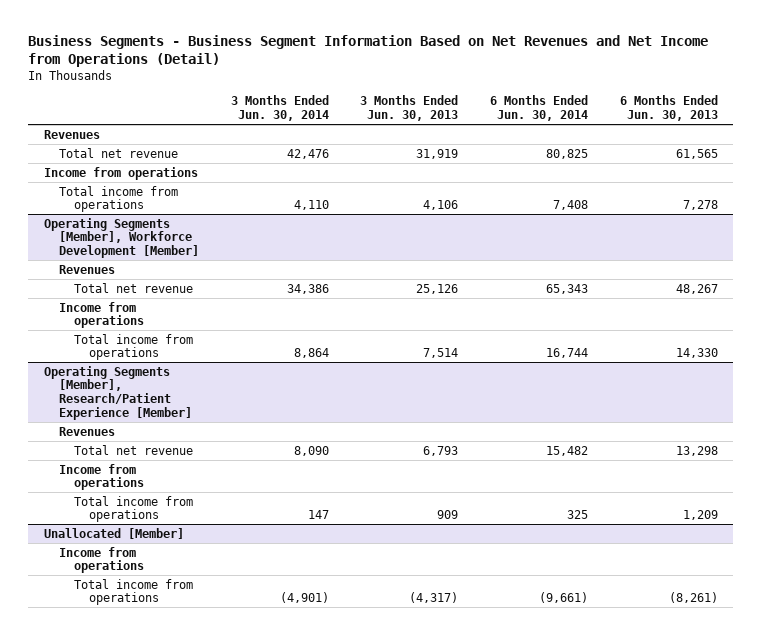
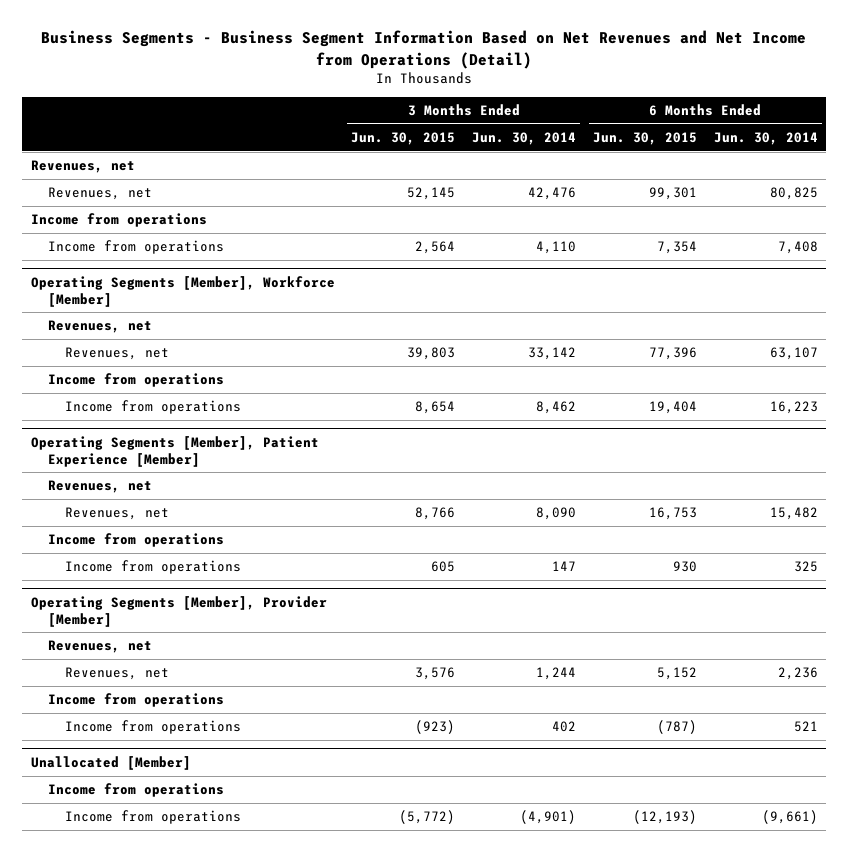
- | 3 Months Ended Jun. 30, 2014 | 3 Months Ended Jun. 30, 2013 | 6 Months Ended Jun. 30, 2014 | 6 Months Ended Jun. 30, 2013
+ | 3 Months Ended Jun. 30, 2015 | 3 Months Ended Jun. 30, 2014 | 6 Months Ended Jun. 30, 2015 | 6 Months Ended Jun. 30, 2014
- Revenues
- Total net revenue | 42,476 | 31,919 | 80,825 | 61,565
+ Revenues, net
+ Revenues, net | 52,145 | 42,476 | 99,301 | 80,825
- Total income from operations | 4,110 | 4,106 | 7,408 | 7,278
- Operating Segments [Member], Workforce Development [Member]
- Revenues
- Total net revenue | 34,386 | 25,126 | 65,343 | 48,267
+ Income from operations | 2,564 | 4,110 | 7,354 | 7,408
+ Operating Segments [Member], Workforce [Member]
+ Revenues, net
+ Revenues, net | 39,803 | 33,142 | 77,396 | 63,107
- Total income from operations | 8,864 | 7,514 | 16,744 | 14,330
- Operating Segments [Member], Research/Patient Experience [Member]
- Revenues
- Total net revenue | 8,090 | 6,793 | 15,482 | 13,298
+ Income from operations | 8,654 | 8,462 | 19,404 | 16,223
+ Operating Segments [Member], Patient Experience [Member]
+ Revenues, net
+ Revenues, net | 8,766 | 8,090 | 16,753 | 15,482
- Total income from operations | 147 | 909 | 325 | 1,209
+ Income from operations | 605 | 147 | 930 | 325
+ Operating Segments [Member], Provider [Member]
+ Revenues, net
+ Revenues, net | 3,576 | 1,244 | 5,152 | 2,236
+ Income from operations
+ Income from operations | (923) | 402 | (787) | 521
@ Unallocated [Member]
- Total income from operations | (4,901) | (4,317) | (9,661) | (8,261)
+ Income from operations | (5,772) | (4,901) | (12,193) | (9,661)

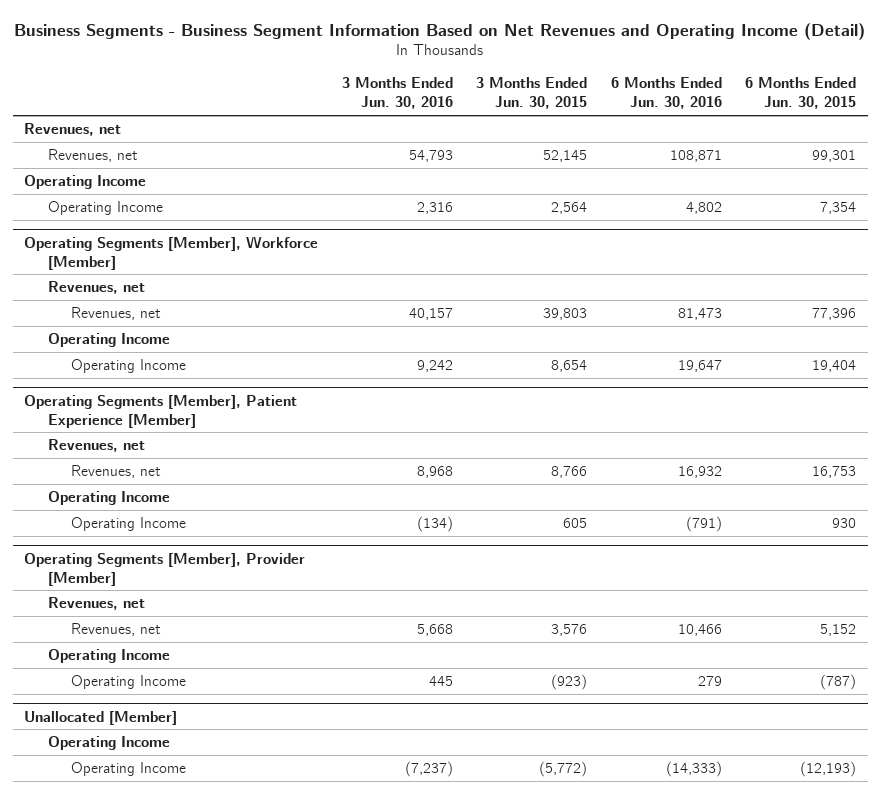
- Business Segments - Business Segment Information Based on Net Revenues and Net Income from Operations (Detail)
+ Business Segments - Business Segment Information Based on Net Revenues and Operating Income (Detail)
- | 3 Months Ended Jun. 30, 2015 | 3 Months Ended Jun. 30, 2014 | 6 Months Ended Jun. 30, 2015 | 6 Months Ended Jun. 30, 2014
+ | 3 Months Ended Jun. 30, 2016 | 3 Months Ended Jun. 30, 2015 | 6 Months Ended Jun. 30, 2016 | 6 Months Ended Jun. 30, 2015
- Income from operations
- Income from operations | 2,564 | 4,110 | 7,354 | 7,408
+ Operating Income
+ Operating Income | 2,316 | 2,564 | 4,802 | 7,354
@ Operating Segments [Member], Workforce [Member]
- Income from operations
- Income from operations | 8,654 | 8,462 | 19,404 | 16,223
+ Operating Income
+ Operating Income | 9,242 | 8,654 | 19,647 | 19,404
@ Operating Segments [Member], Patient Experience [Member]
- Income from operations
- Income from operations | 605 | 147 | 930 | 325
+ Operating Income
+ Operating Income | (134) | 605 | (791) | 930
@ Operating Segments [Member], Provider [Member]
- Income from operations
- Income from operations | (923) | 402 | (787) | 521
+ Operating Income
+ Operating Income | 445 | (923) | 279 | (787)
@ Unallocated [Member]
- Income from operations
- Income from operations | (5,772) | (4,901) | (12,193) | (9,661)
+ Operating Income
+ Operating Income | (7,237) | (5,772) | (14,333) | (12,193)

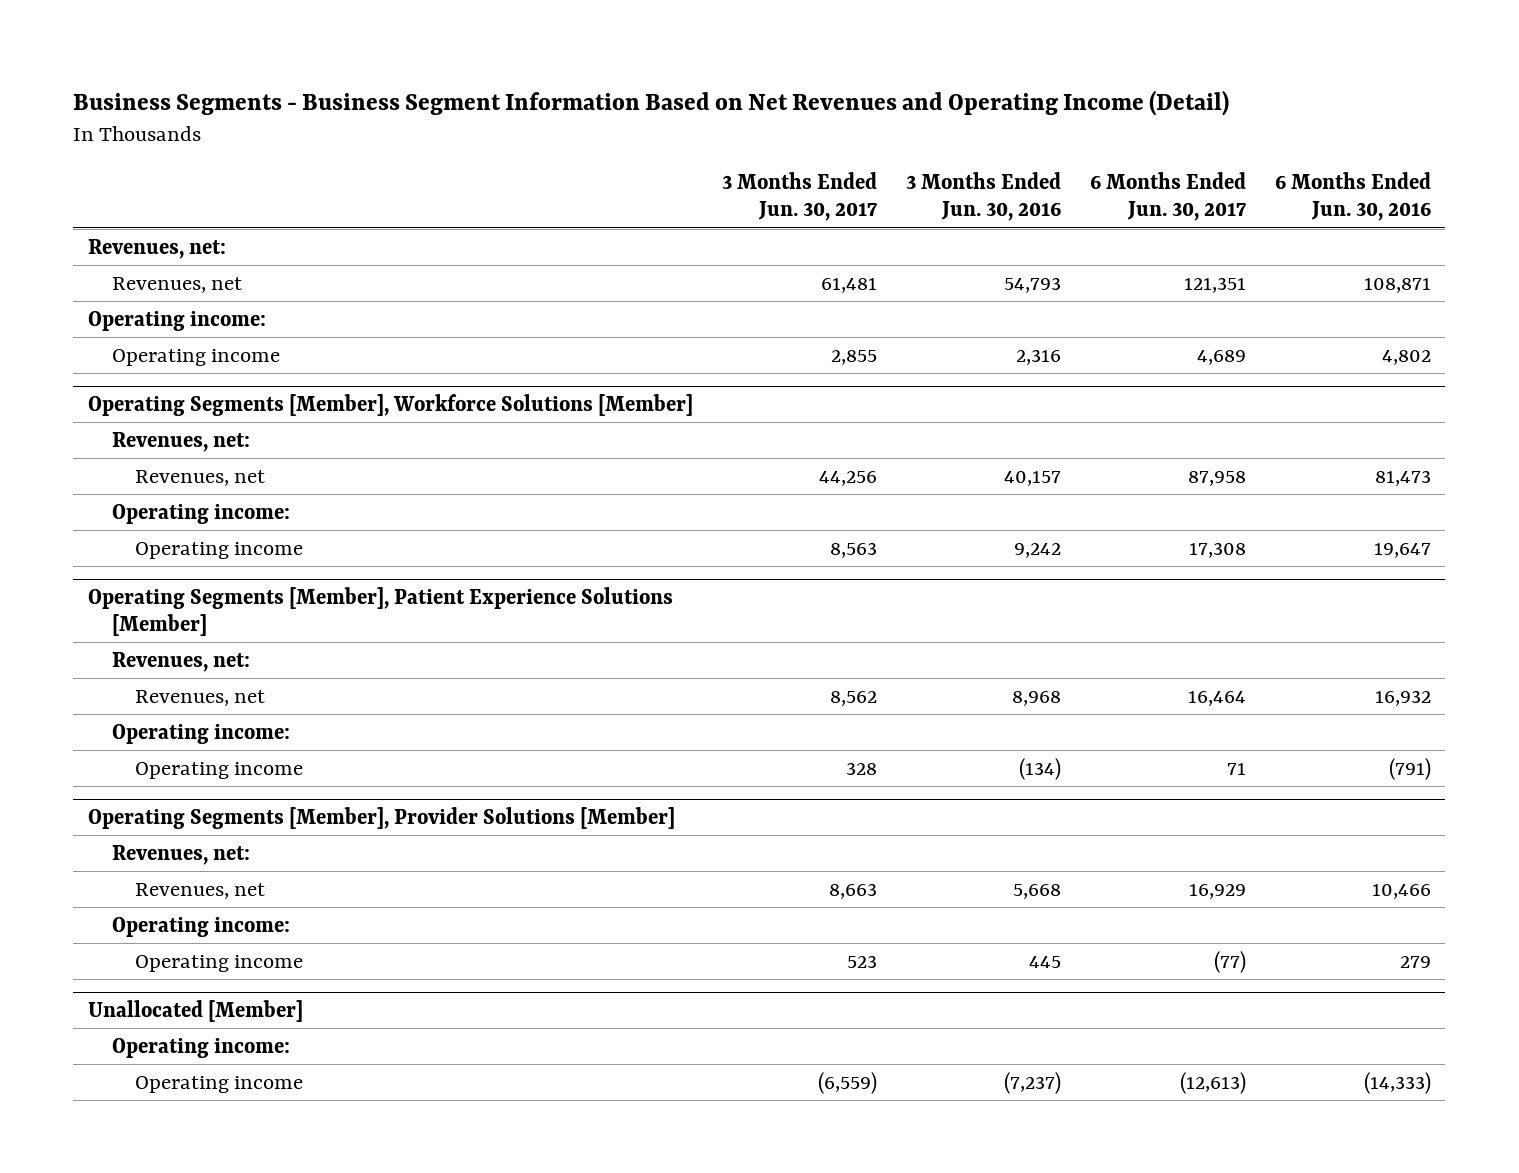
- | 3 Months Ended Jun. 30, 2016 | 3 Months Ended Jun. 30, 2015 | 6 Months Ended Jun. 30, 2016 | 6 Months Ended Jun. 30, 2015
+ | 3 Months Ended Jun. 30, 2017 | 3 Months Ended Jun. 30, 2016 | 6 Months Ended Jun. 30, 2017 | 6 Months Ended Jun. 30, 2016
- Revenues, net
+ Revenues, net:
- Operating Income
- Operating Income | 2,316 | 2,564 | 4,802 | 7,354
- Operating Segments [Member], Workforce [Member]
- Revenues, net
+ Operating income:
+ Operating income | 2,855 | 2,316 | 4,689 | 4,802
+ Operating Segments [Member], Workforce Solutions [Member]
+ Revenues, net:
- Operating Income
- Operating Income | 9,242 | 8,654 | 19,647 | 19,404
- Operating Segments [Member], Patient Experience [Member]
- Revenues, net
+ Operating income:
+ Operating income | 8,563 | 9,242 | 17,308 | 19,647
+ Operating Segments [Member], Patient Experience Solutions [Member]
+ Revenues, net:
- Operating Income
- Operating Income | (134) | 605 | (791) | 930
- Operating Segments [Member], Provider [Member]
- Revenues, net
+ Operating income:
+ Operating income | 328 | (134) | 71 | (791)
+ Operating Segments [Member], Provider Solutions [Member]
+ Revenues, net:
- Operating Income
- Operating Income | 445 | (923) | 279 | (787)
+ Operating income:
+ Operating income | 523 | 445 | (77) | 279
@ Unallocated [Member]
- Operating Income
- Operating Income | (7,237) | (5,772) | (14,333) | (12,193)
+ Operating income:
+ Operating income | (6,559) | (7,237) | (12,613) | (14,333)

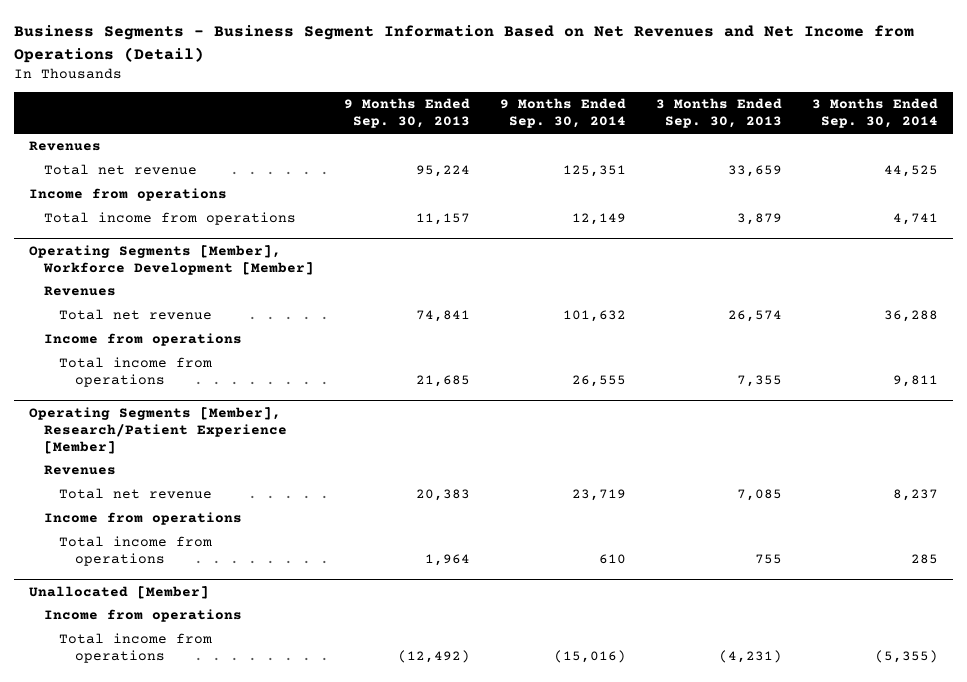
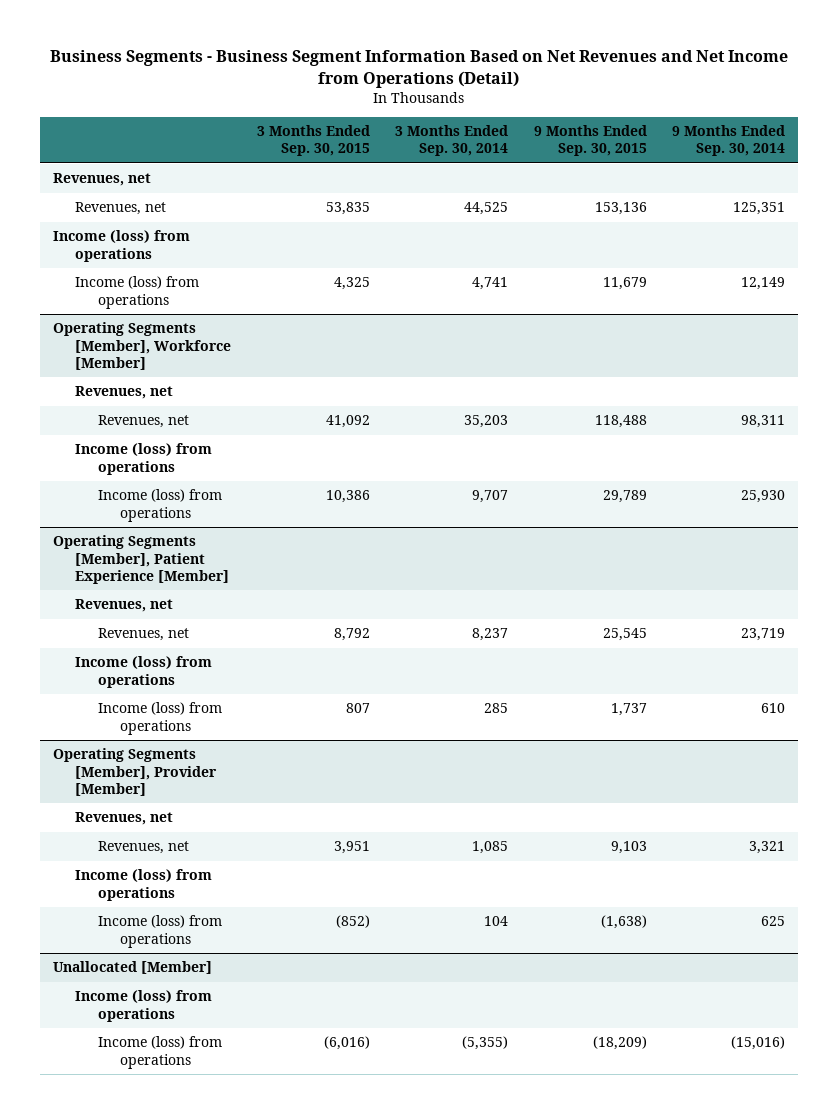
- | 9 Months Ended Sep. 30, 2013 | 9 Months Ended Sep. 30, 2014 | 3 Months Ended Sep. 30, 2013 | 3 Months Ended Sep. 30, 2014
+ | 3 Months Ended Sep. 30, 2015 | 3 Months Ended Sep. 30, 2014 | 9 Months Ended Sep. 30, 2015 | 9 Months Ended Sep. 30, 2014
- Revenues
- Total net revenue | 95,224 | 125,351 | 33,659 | 44,525
- Income from operations
- Total income from operations | 11,157 | 12,149 | 3,879 | 4,741
- Operating Segments [Member], Workforce Development [Member]
- Revenues
- Total net revenue | 74,841 | 101,632 | 26,574 | 36,288
- Income from operations
- Total income from operations | 21,685 | 26,555 | 7,355 | 9,811
- Operating Segments [Member], Research/Patient Experience [Member]
- Revenues
- Total net revenue | 20,383 | 23,719 | 7,085 | 8,237
- Income from operations
- Total income from operations | 1,964 | 610 | 755 | 285
+ Revenues, net
+ Revenues, net | 53,835 | 44,525 | 153,136 | 125,351
+ Income (loss) from operations
+ Income (loss) from operations | 4,325 | 4,741 | 11,679 | 12,149
+ Operating Segments [Member], Workforce [Member]
+ Revenues, net
+ Revenues, net | 41,092 | 35,203 | 118,488 | 98,311
+ Income (loss) from operations
+ Income (loss) from operations | 10,386 | 9,707 | 29,789 | 25,930
+ Operating Segments [Member], Patient Experience [Member]
+ Revenues, net
+ Revenues, net | 8,792 | 8,237 | 25,545 | 23,719
+ Income (loss) from operations
+ Income (loss) from operations | 807 | 285 | 1,737 | 610
+ Operating Segments [Member], Provider [Member]
+ Revenues, net
+ Revenues, net | 3,951 | 1,085 | 9,103 | 3,321
+ Income (loss) from operations
+ Income (loss) from operations | (852) | 104 | (1,638) | 625
@ Unallocated [Member]
- Income from operations
- Total income from operations | (12,492) | (15,016) | (4,231) | (5,355)
+ Income (loss) from operations
+ Income (loss) from operations | (6,016) | (5,355) | (18,209) | (15,016)

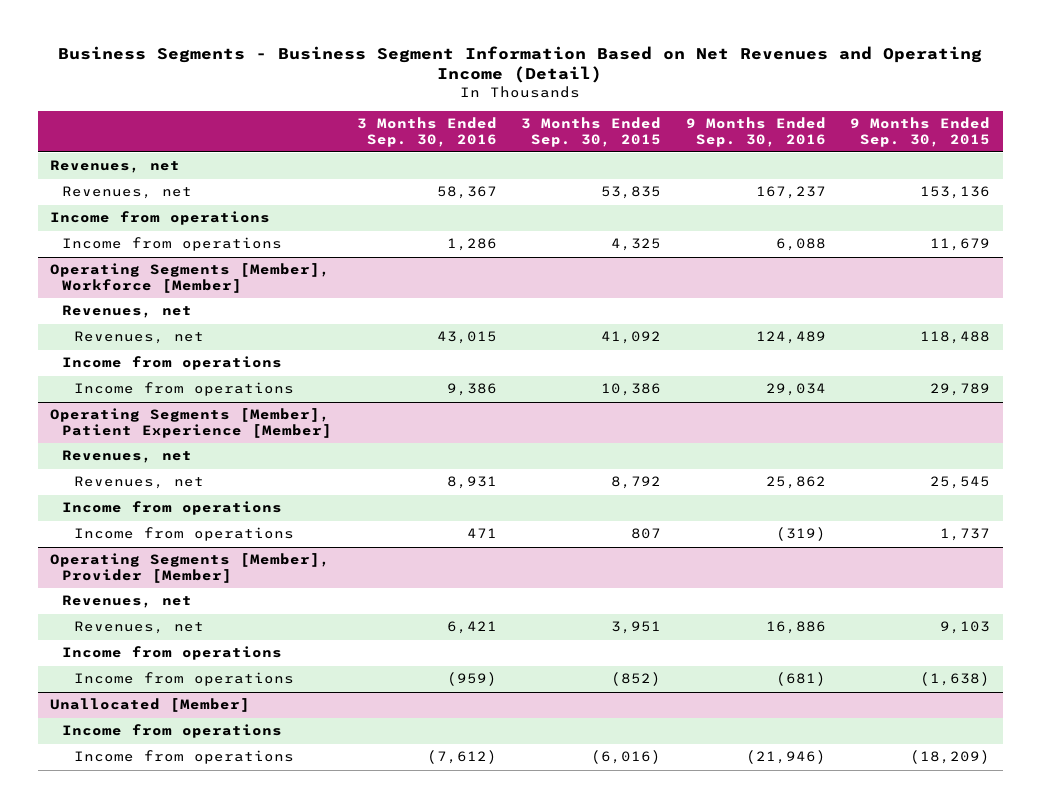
- Business Segments - Business Segment Information Based on Net Revenues and Net Income from Operations (Detail)
+ Business Segments - Business Segment Information Based on Net Revenues and Operating Income (Detail)
- | 3 Months Ended Sep. 30, 2015 | 3 Months Ended Sep. 30, 2014 | 9 Months Ended Sep. 30, 2015 | 9 Months Ended Sep. 30, 2014
+ | 3 Months Ended Sep. 30, 2016 | 3 Months Ended Sep. 30, 2015 | 9 Months Ended Sep. 30, 2016 | 9 Months Ended Sep. 30, 2015
- Income (loss) from operations
- Income (loss) from operations | 4,325 | 4,741 | 11,679 | 12,149
+ Income from operations
+ Income from operations | 1,286 | 4,325 | 6,088 | 11,679
@ Operating Segments [Member], Workforce [Member]
- Income (loss) from operations
- Income (loss) from operations | 10,386 | 9,707 | 29,789 | 25,930
+ Income from operations
+ Income from operations | 9,386 | 10,386 | 29,034 | 29,789
@ Operating Segments [Member], Patient Experience [Member]
- Income (loss) from operations
- Income (loss) from operations | 807 | 285 | 1,737 | 610
+ Income from operations
+ Income from operations | 471 | 807 | (319) | 1,737
@ Operating Segments [Member], Provider [Member]
- Income (loss) from operations
- Income (loss) from operations | (852) | 104 | (1,638) | 625
+ Income from operations
+ Income from operations | (959) | (852) | (681) | (1,638)
@ Unallocated [Member]
- Income (loss) from operations
- Income (loss) from operations | (6,016) | (5,355) | (18,209) | (15,016)
+ Income from operations
+ Income from operations | (7,612) | (6,016) | (21,946) | (18,209)

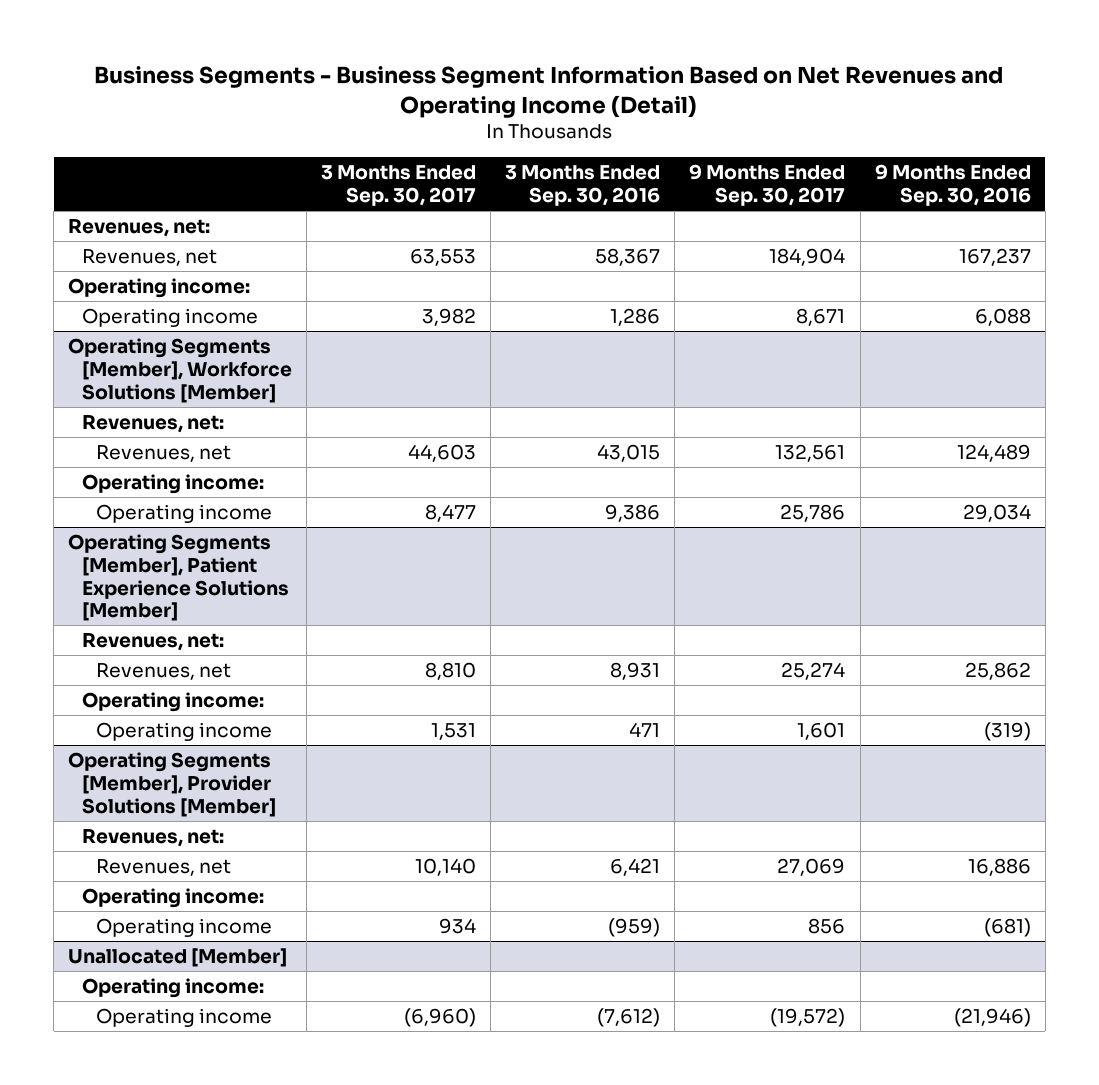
- | 3 Months Ended Sep. 30, 2016 | 3 Months Ended Sep. 30, 2015 | 9 Months Ended Sep. 30, 2016 | 9 Months Ended Sep. 30, 2015
+ | 3 Months Ended Sep. 30, 2017 | 3 Months Ended Sep. 30, 2016 | 9 Months Ended Sep. 30, 2017 | 9 Months Ended Sep. 30, 2016
- Revenues, net
+ Revenues, net:
- Income from operations
- Income from operations | 1,286 | 4,325 | 6,088 | 11,679
- Operating Segments [Member], Workforce [Member]
- Revenues, net
+ Operating income:
+ Operating income | 3,982 | 1,286 | 8,671 | 6,088
+ Operating Segments [Member], Workforce Solutions [Member]
+ Revenues, net:
- Income from operations
- Income from operations | 9,386 | 10,386 | 29,034 | 29,789
- Operating Segments [Member], Patient Experience [Member]
- Revenues, net
+ Operating income:
+ Operating income | 8,477 | 9,386 | 25,786 | 29,034
+ Operating Segments [Member], Patient Experience Solutions [Member]
+ Revenues, net:
- Income from operations
- Income from operations | 471 | 807 | (319) | 1,737
- Operating Segments [Member], Provider [Member]
- Revenues, net
+ Operating income:
+ Operating income | 1,531 | 471 | 1,601 | (319)
+ Operating Segments [Member], Provider Solutions [Member]
+ Revenues, net:
- Income from operations
- Income from operations | (959) | (852) | (681) | (1,638)
+ Operating income:
+ Operating income | 934 | (959) | 856 | (681)
@ Unallocated [Member]
- Income from operations
- Income from operations | (7,612) | (6,016) | (21,946) | (18,209)
+ Operating income:
+ Operating income | (6,960) | (7,612) | (19,572) | (21,946)

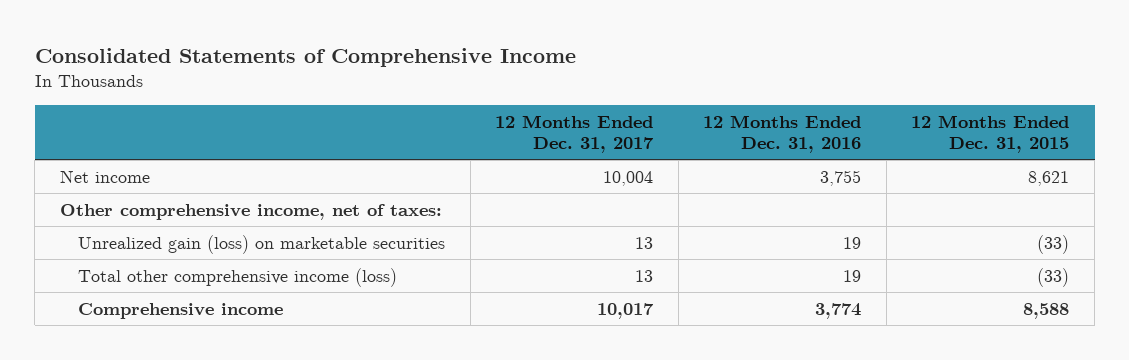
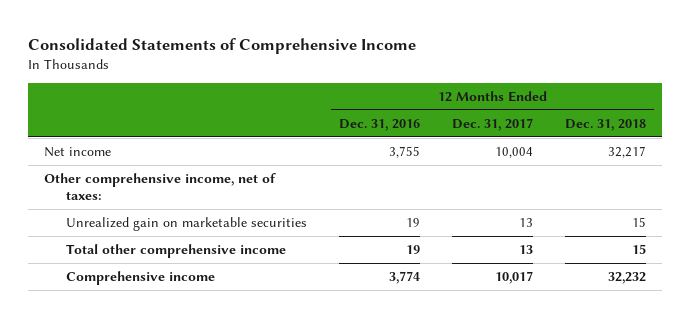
- | 12 Months Ended Dec. 31, 2017 | 12 Months Ended Dec. 31, 2016 | 12 Months Ended Dec. 31, 2015
+ | 12 Months Ended Dec. 31, 2016 | 12 Months Ended Dec. 31, 2017 | 12 Months Ended Dec. 31, 2018
- Unrealized gain (loss) on marketable securities | 13 | 19 | (33)
- Total other comprehensive income (loss) | 13 | 19 | (33)
+ Unrealized gain on marketable securities | 19 | 13 | 15
+ Total other comprehensive income | 19 | 13 | 15

